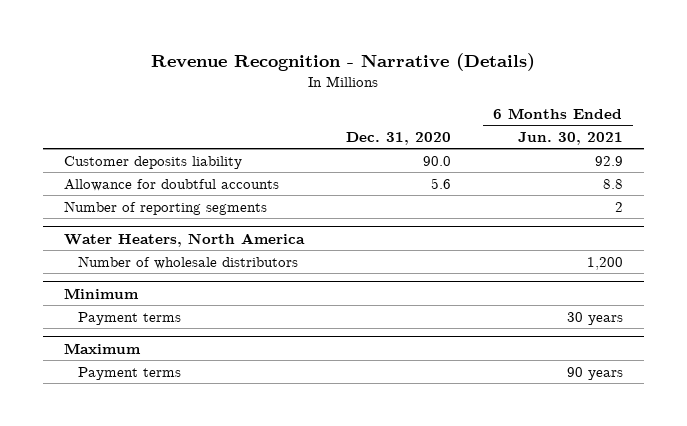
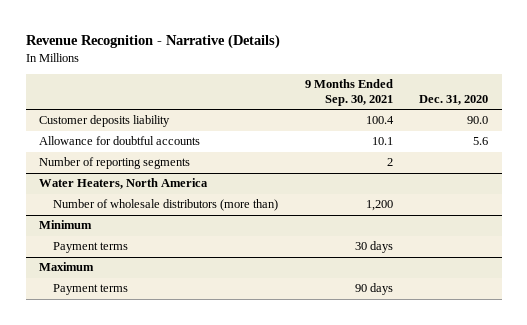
- | Dec. 31, 2020 | 6 Months Ended Jun. 30, 2021
+ | 9 Months Ended Sep. 30, 2021 | Dec. 31, 2020
@ Water Heaters, North America
- Number of wholesale distributors | | 1,200
+ Number of wholesale distributors (more than) | 1,200 |

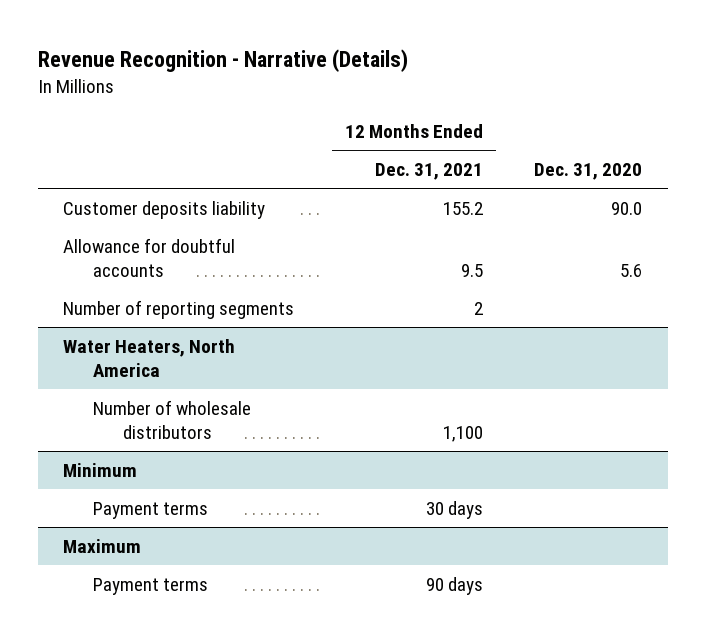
- | 9 Months Ended Sep. 30, 2021 | Dec. 31, 2020
+ | 12 Months Ended Dec. 31, 2021 | Dec. 31, 2020
@ Water Heaters, North America
- Number of wholesale distributors (more than) | 1,200 |
+ Number of wholesale distributors | 1,100 |

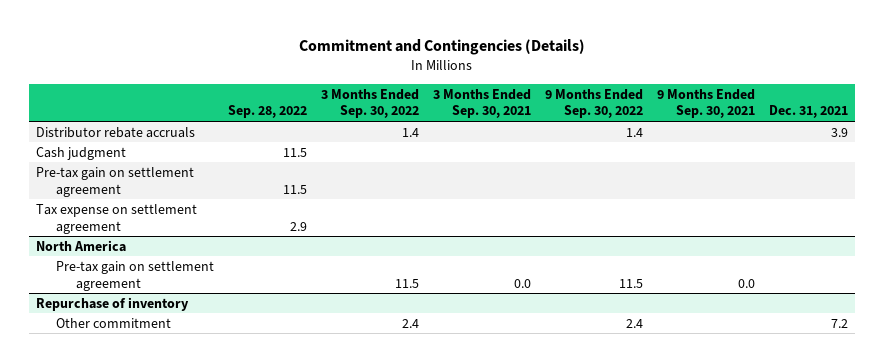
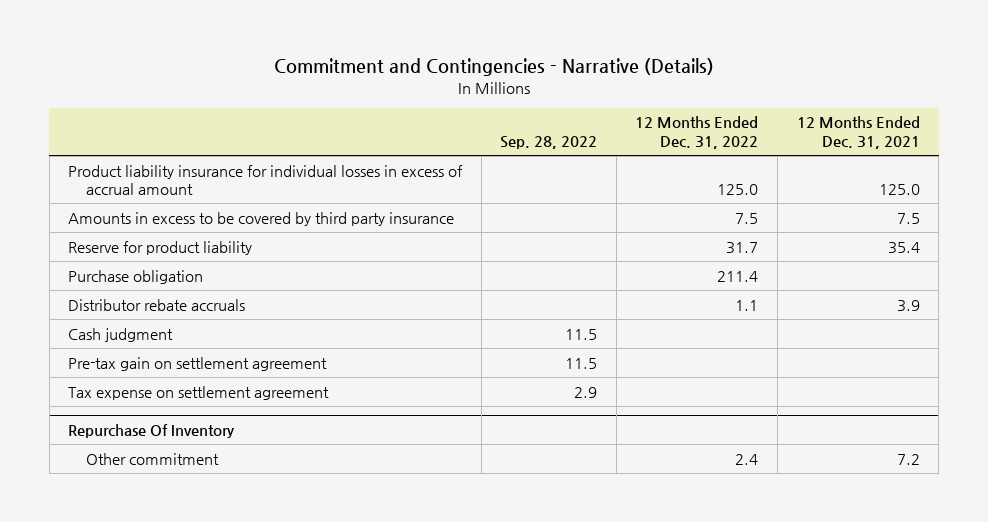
- Commitment and Contingencies (Details)
+ Commitment and Contingencies - Narrative (Details)
- | Sep. 28, 2022 | 3 Months Ended Sep. 30, 2022 | 3 Months Ended Sep. 30, 2021 | 9 Months Ended Sep. 30, 2022 | 9 Months Ended Sep. 30, 2021 | Dec. 31, 2021
+ | Sep. 28, 2022 | 12 Months Ended Dec. 31, 2022 | 12 Months Ended Dec. 31, 2021
+ Product liability insurance for individual losses in excess of accrual amount | | 125.0 | 125.0
+ Amounts in excess to be covered by third party insurance | | 7.5 | 7.5
+ Reserve for product liability | | 31.7 | 35.4
+ Purchase obligation | | 211.4 |
- North America
- Pre-tax gain on settlement agreement | | 11.5 | 0.0 | 11.5 | 0.0 |
- Repurchase of inventory
+ Repurchase Of Inventory

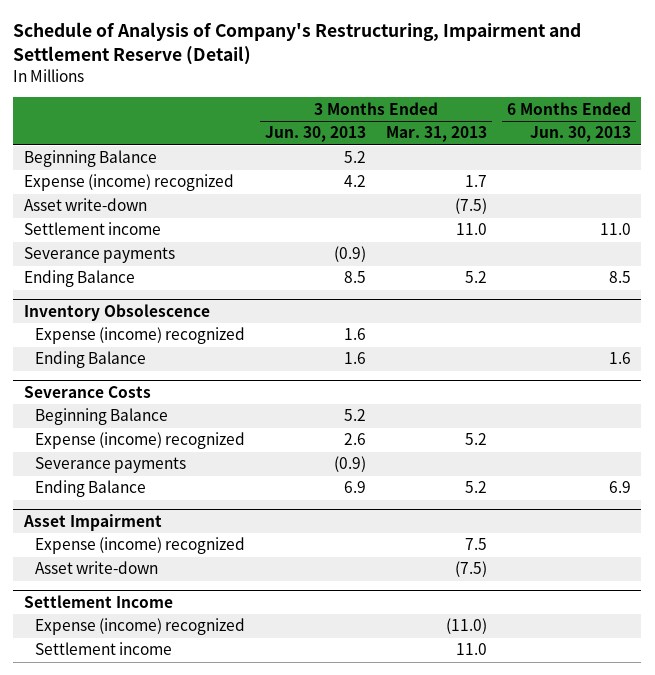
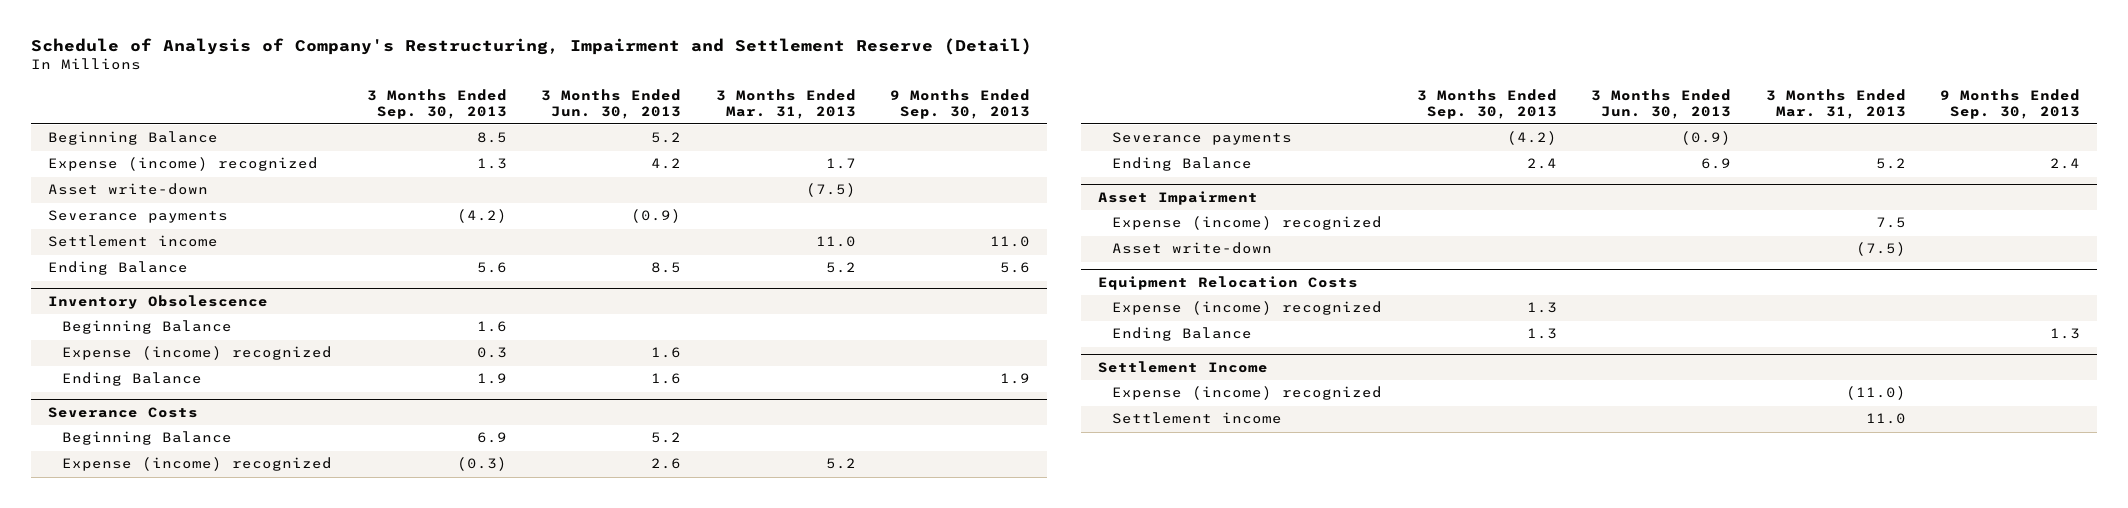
- | 3 Months Ended Jun. 30, 2013 | 3 Months Ended Mar. 31, 2013 | 6 Months Ended Jun. 30, 2013
+ | 3 Months Ended Sep. 30, 2013 | 3 Months Ended Jun. 30, 2013 | 3 Months Ended Mar. 31, 2013 | 9 Months Ended Sep. 30, 2013
moved down: Settlement income | | | 11.0 | 11.0
@ Inventory Obsolescence
+ Beginning Balance | 1.6 | | |
+ Equipment Relocation Costs
+ Expense (income) recognized | 1.3 | | |
+ Ending Balance | 1.3 | | | 1.3

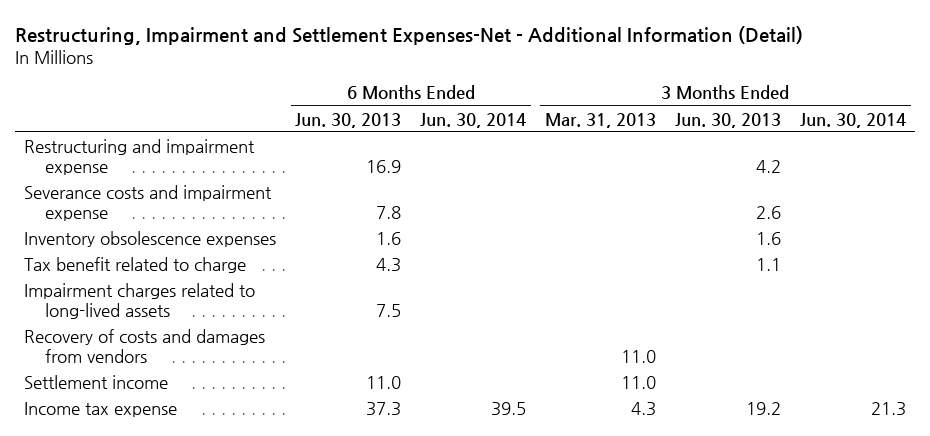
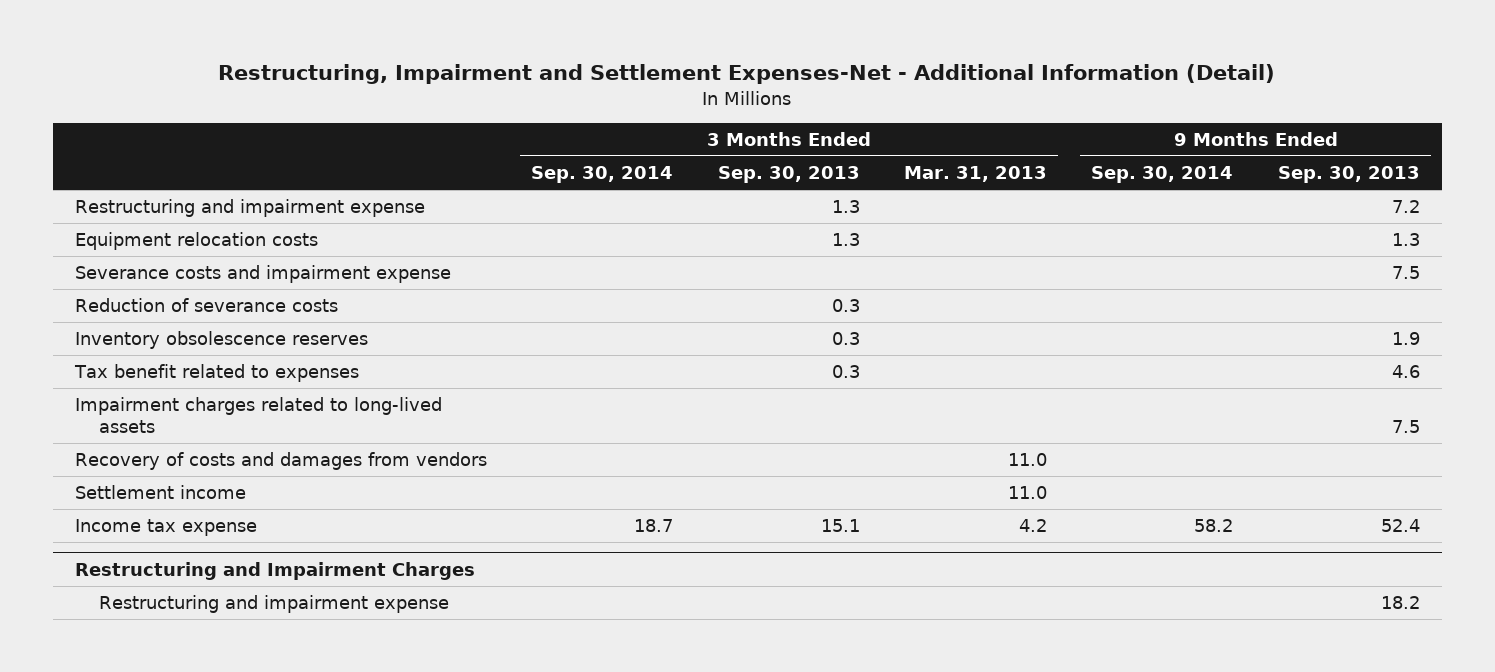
- | 6 Months Ended Jun. 30, 2013 | 6 Months Ended Jun. 30, 2014 | 3 Months Ended Mar. 31, 2013 | 3 Months Ended Jun. 30, 2013 | 3 Months Ended Jun. 30, 2014
+ | 3 Months Ended Sep. 30, 2014 | 3 Months Ended Sep. 30, 2013 | 3 Months Ended Mar. 31, 2013 | 9 Months Ended Sep. 30, 2014 | 9 Months Ended Sep. 30, 2013
+ Equipment relocation costs | | 1.3 | | | 1.3
- Inventory obsolescence expenses | 1.6 | | | 1.6 |
- Tax benefit related to charge | 4.3 | | | 1.1 |
+ Reduction of severance costs | | 0.3 | | |
+ Inventory obsolescence reserves | | 0.3 | | | 1.9
+ Tax benefit related to expenses | | 0.3 | | | 4.6
- Income tax expense | 37.3 | 39.5 | 4.3 | 19.2 | 21.3
+ Income tax expense | 18.7 | 15.1 | 4.2 | 58.2 | 52.4
+ Restructuring and Impairment Charges
+ Restructuring and impairment expense | | | | | 18.2

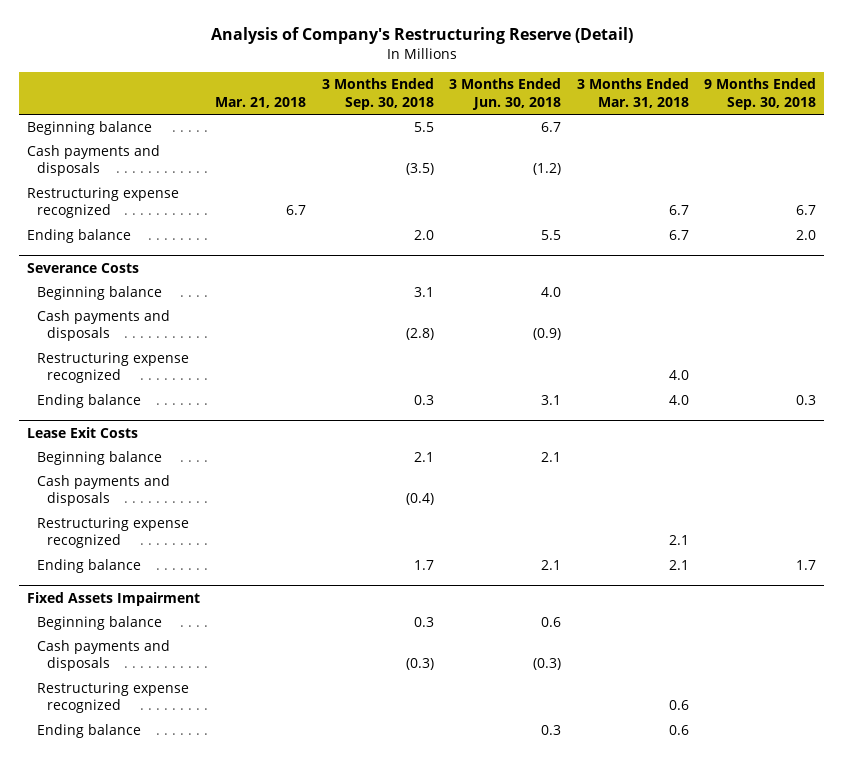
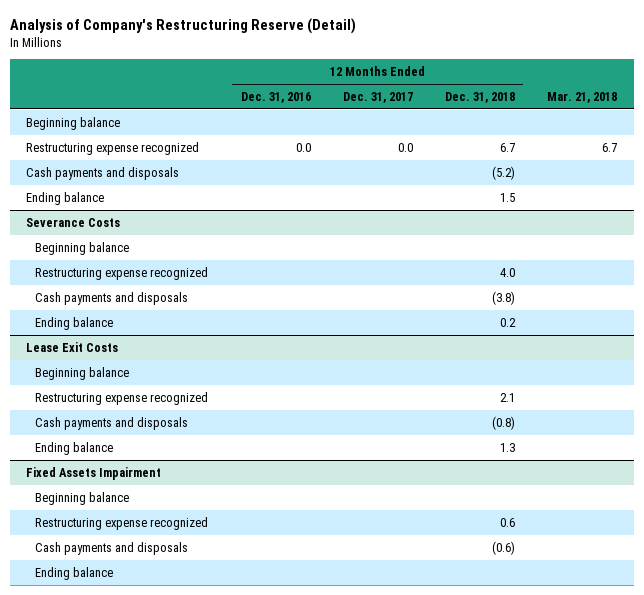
- | Mar. 21, 2018 | 3 Months Ended Sep. 30, 2018 | 3 Months Ended Jun. 30, 2018 | 3 Months Ended Mar. 31, 2018 | 9 Months Ended Sep. 30, 2018
+ | 12 Months Ended Dec. 31, 2016 | 12 Months Ended Dec. 31, 2017 | 12 Months Ended Dec. 31, 2018 | Mar. 21, 2018
moved down: Cash payments and disposals | | | (5.2) |
@ Severance Costs
moved down: Cash payments and disposals | | | (3.8) |
@ Lease Exit Costs
moved down: Cash payments and disposals | | | (0.8) |
@ Fixed Assets Impairment
moved down: Cash payments and disposals | | | (0.6) |

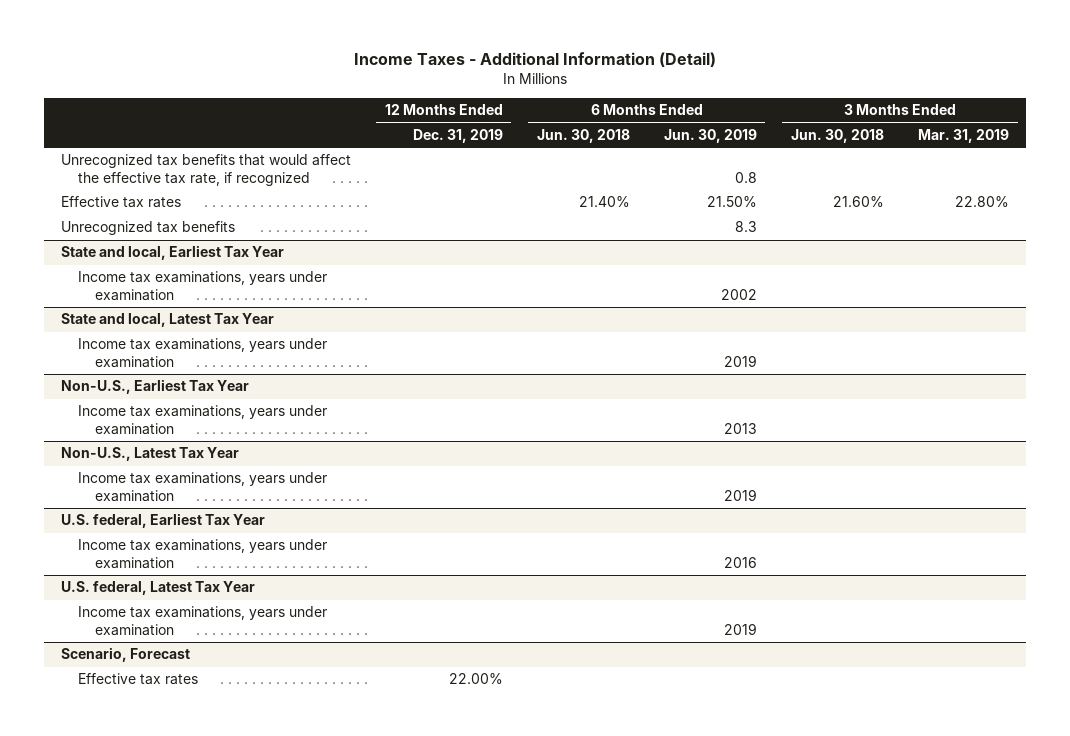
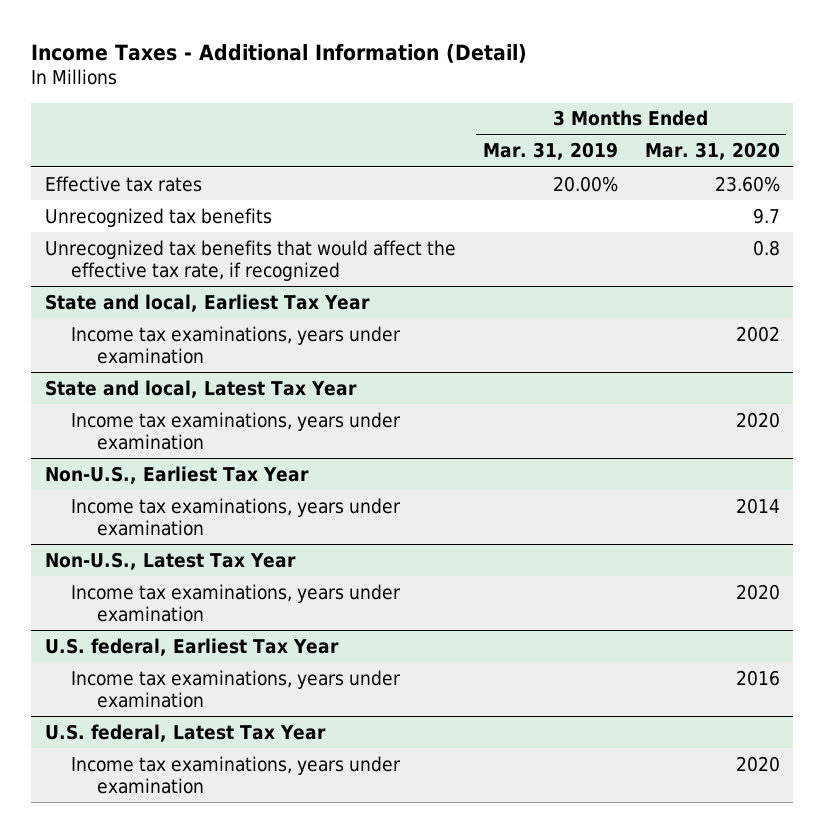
- | 12 Months Ended Dec. 31, 2019 | 6 Months Ended Jun. 30, 2018 | 6 Months Ended Jun. 30, 2019 | 3 Months Ended Jun. 30, 2018 | 3 Months Ended Mar. 31, 2019
+ | 3 Months Ended Mar. 31, 2019 | 3 Months Ended Mar. 31, 2020
- Effective tax rates | | 21.40% | 21.50% | 21.60% | 22.80%
+ Effective tax rates | 20.00% | 23.60%
moved down: Unrecognized tax benefits that would affect the effective tax rate, if recognized | | 0.8
- Scenario, Forecast
- Effective tax rates | 22.00% | | | |

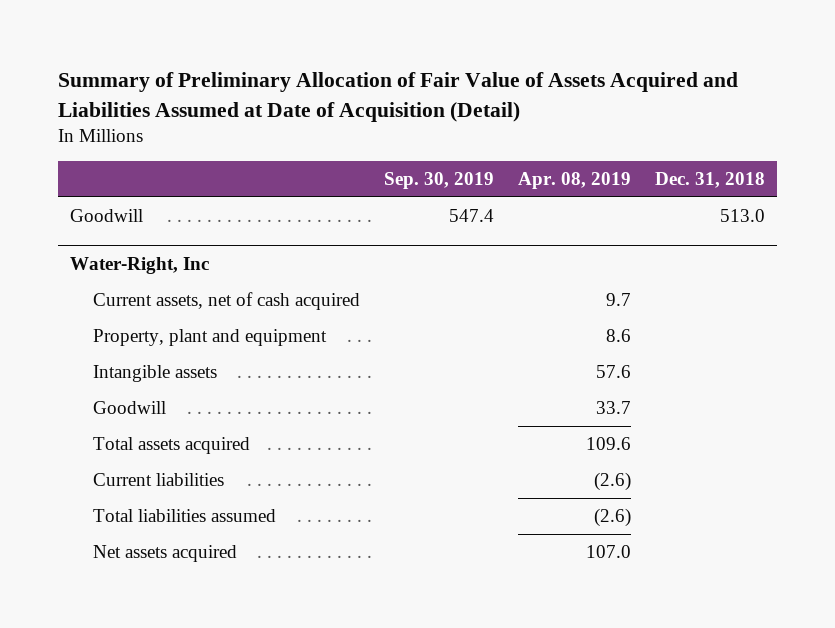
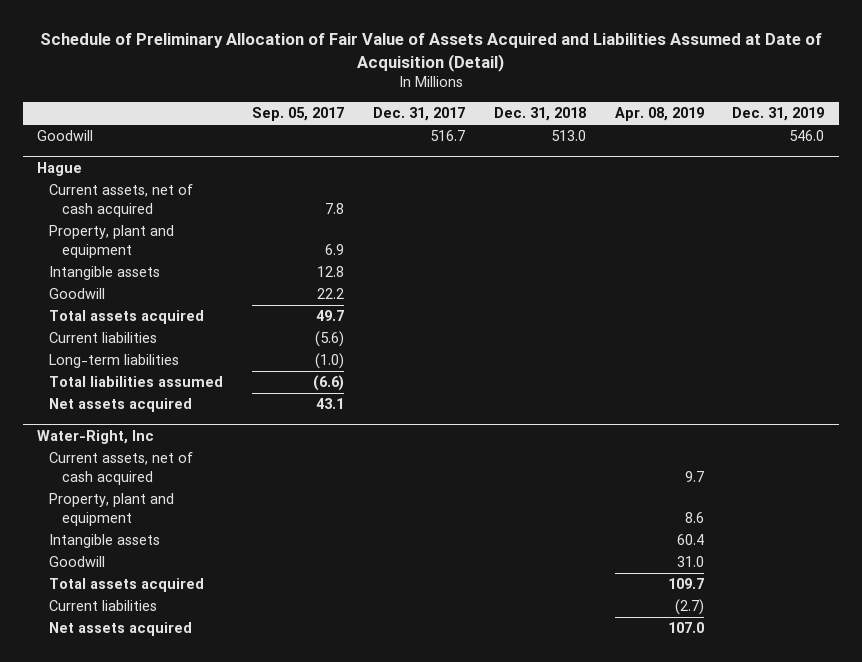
- Summary of Preliminary Allocation of Fair Value of Assets Acquired and Liabilities Assumed at Date of Acquisition (Detail)
+ Schedule of Preliminary Allocation of Fair Value of Assets Acquired and Liabilities Assumed at Date of Acquisition (Detail)
- | Sep. 30, 2019 | Apr. 08, 2019 | Dec. 31, 2018
+ | Sep. 05, 2017 | Dec. 31, 2017 | Dec. 31, 2018 | Apr. 08, 2019 | Dec. 31, 2019
+ Hague
+ Current assets, net of cash acquired | 7.8 | | | |
+ Property, plant and equipment | 6.9 | | | |
+ Intangible assets | 12.8 | | | |
+ Goodwill | 22.2 | | | |
+ Total assets acquired | 49.7 | | | |
+ Current liabilities | (5.6) | | | |
+ Long-term liabilities | (1.0) | | | |
+ Total liabilities assumed | (6.6) | | | |
+ Net assets acquired | 43.1 | | | |
@ Water-Right, Inc
- Intangible assets | | 57.6 |
- Goodwill | | 33.7 |
- Total assets acquired | | 109.6 |
- Current liabilities | | (2.6) |
- Total liabilities assumed | | (2.6) |
+ Intangible assets | | | | 60.4 |
+ Goodwill | | | | 31.0 |
+ Total assets acquired | | | | 109.7 |
+ Current liabilities | | | | (2.7) |

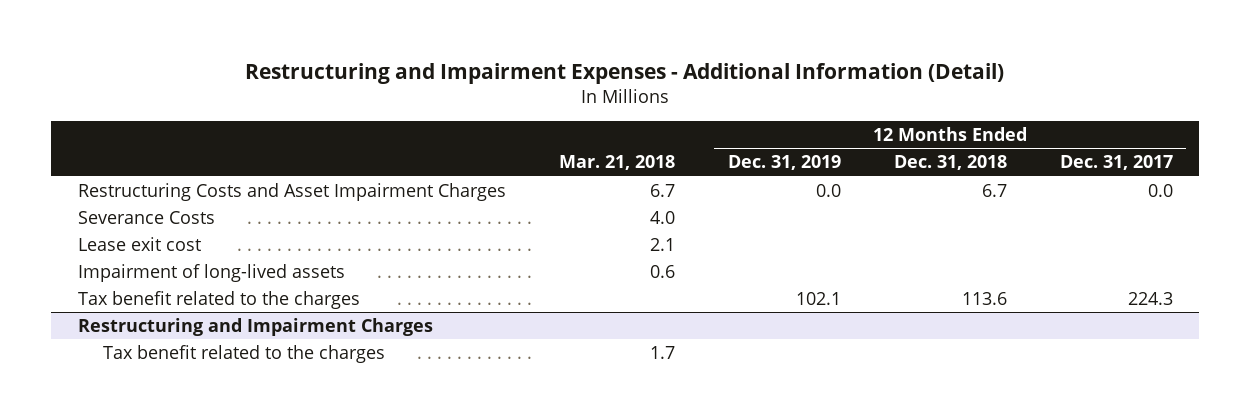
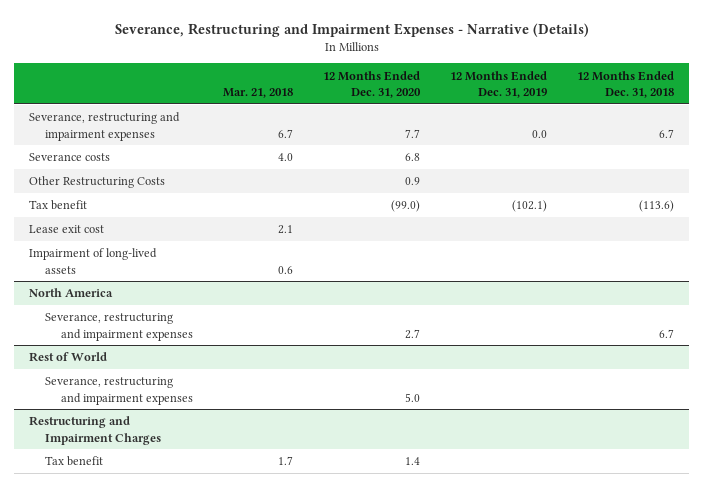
- Restructuring and Impairment Expenses - Additional Information (Detail)
+ Severance, Restructuring and Impairment Expenses - Narrative (Details)
- | Mar. 21, 2018 | 12 Months Ended Dec. 31, 2019 | 12 Months Ended Dec. 31, 2018 | 12 Months Ended Dec. 31, 2017
+ | Mar. 21, 2018 | 12 Months Ended Dec. 31, 2020 | 12 Months Ended Dec. 31, 2019 | 12 Months Ended Dec. 31, 2018
- Restructuring Costs and Asset Impairment Charges | 6.7 | 0.0 | 6.7 | 0.0
- Severance Costs | 4.0 | | |
+ Severance, restructuring and impairment expenses | 6.7 | 7.7 | 0.0 | 6.7
+ Severance costs | 4.0 | 6.8 | |
+ Other Restructuring Costs | | 0.9 | |
+ Tax benefit | | (99.0) | (102.1) | (113.6)
- Tax benefit related to the charges | | 102.1 | 113.6 | 224.3
+ North America
+ Severance, restructuring and impairment expenses | | 2.7 | | 6.7
+ Rest of World
+ Severance, restructuring and impairment expenses | | 5.0 | |
@ Restructuring and Impairment Charges
- Tax benefit related to the charges | 1.7 | | |
+ Tax benefit | 1.7 | 1.4 | |

